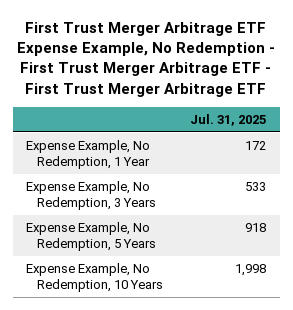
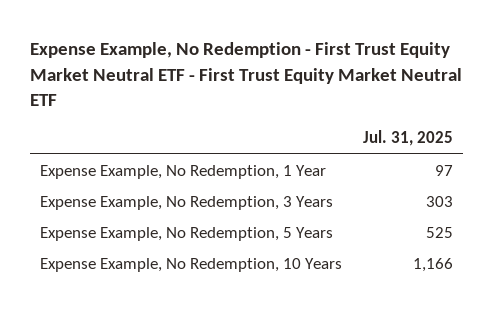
- First Trust Merger Arbitrage ETF Expense Example, No Redemption - First Trust Merger Arbitrage ETF - First Trust Merger Arbitrage ETF
+ Expense Example, No Redemption - First Trust Equity Market Neutral ETF - First Trust Equity Market Neutral ETF
- Expense Example, No Redemption, 1 Year | 172
- Expense Example, No Redemption, 3 Years | 533
- Expense Example, No Redemption, 5 Years | 918
- Expense Example, No Redemption, 10 Years | 1,998
+ Expense Example, No Redemption, 1 Year | 97
+ Expense Example, No Redemption, 3 Years | 303
+ Expense Example, No Redemption, 5 Years | 525
+ Expense Example, No Redemption, 10 Years | 1,166

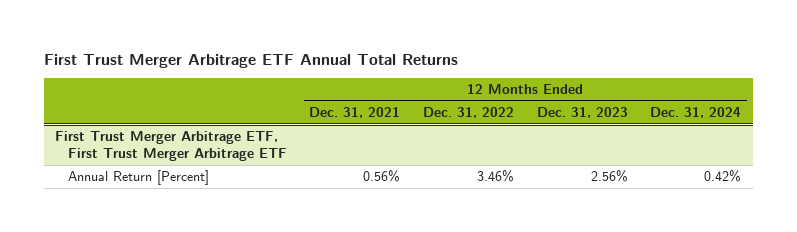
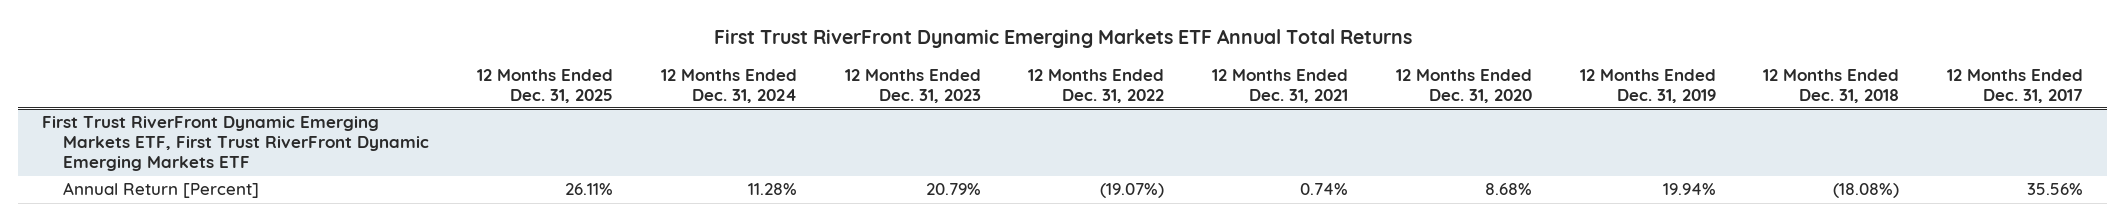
- First Trust Merger Arbitrage ETF Annual Total Returns
+ First Trust RiverFront Dynamic Emerging Markets ETF Annual Total Returns
- | 12 Months Ended Dec. 31, 2021 | 12 Months Ended Dec. 31, 2022 | 12 Months Ended Dec. 31, 2023 | 12 Months Ended Dec. 31, 2024
+ | 12 Months Ended Dec. 31, 2025 | 12 Months Ended Dec. 31, 2024 | 12 Months Ended Dec. 31, 2023 | 12 Months Ended Dec. 31, 2022 | 12 Months Ended Dec. 31, 2021 | 12 Months Ended Dec. 31, 2020 | 12 Months Ended Dec. 31, 2019 | 12 Months Ended Dec. 31, 2018 | 12 Months Ended Dec. 31, 2017
- First Trust Merger Arbitrage ETF, First Trust Merger Arbitrage ETF
- Annual Return [Percent] | 0.56% | 3.46% | 2.56% | 0.42%
+ First Trust RiverFront Dynamic Emerging Markets ETF, First Trust RiverFront Dynamic Emerging Markets ETF
+ Annual Return [Percent] | 26.11% | 11.28% | 20.79% | (19.07%) | 0.74% | 8.68% | 19.94% | (18.08%) | 35.56%

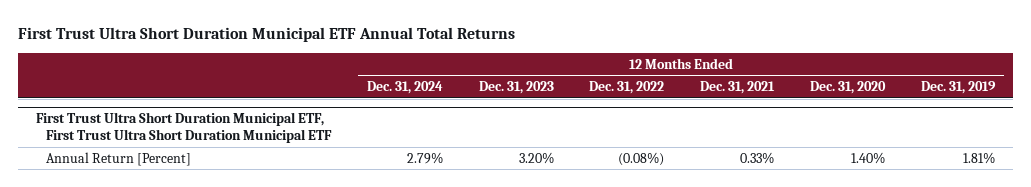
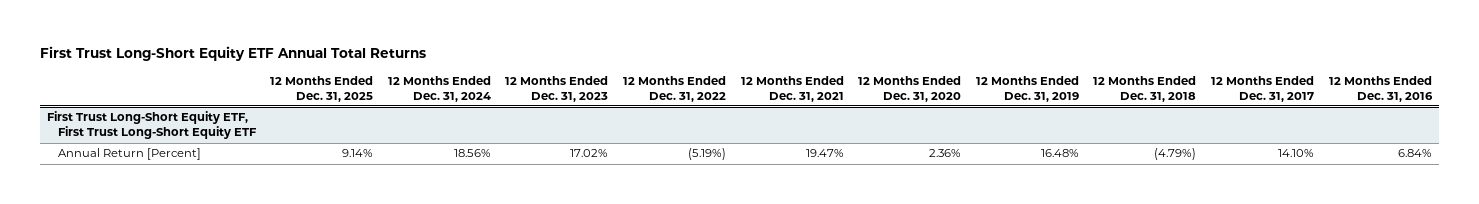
- First Trust Ultra Short Duration Municipal ETF Annual Total Returns
+ First Trust Long-Short Equity ETF Annual Total Returns
- | 12 Months Ended Dec. 31, 2024 | 12 Months Ended Dec. 31, 2023 | 12 Months Ended Dec. 31, 2022 | 12 Months Ended Dec. 31, 2021 | 12 Months Ended Dec. 31, 2020 | 12 Months Ended Dec. 31, 2019
+ | 12 Months Ended Dec. 31, 2025 | 12 Months Ended Dec. 31, 2024 | 12 Months Ended Dec. 31, 2023 | 12 Months Ended Dec. 31, 2022 | 12 Months Ended Dec. 31, 2021 | 12 Months Ended Dec. 31, 2020 | 12 Months Ended Dec. 31, 2019 | 12 Months Ended Dec. 31, 2018 | 12 Months Ended Dec. 31, 2017 | 12 Months Ended Dec. 31, 2016
- First Trust Ultra Short Duration Municipal ETF, First Trust Ultra Short Duration Municipal ETF
- Annual Return [Percent] | 2.79% | 3.20% | (0.08%) | 0.33% | 1.40% | 1.81%
+ First Trust Long-Short Equity ETF, First Trust Long-Short Equity ETF
+ Annual Return [Percent] | 9.14% | 18.56% | 17.02% | (5.19%) | 19.47% | 2.36% | 16.48% | (4.79%) | 14.10% | 6.84%

